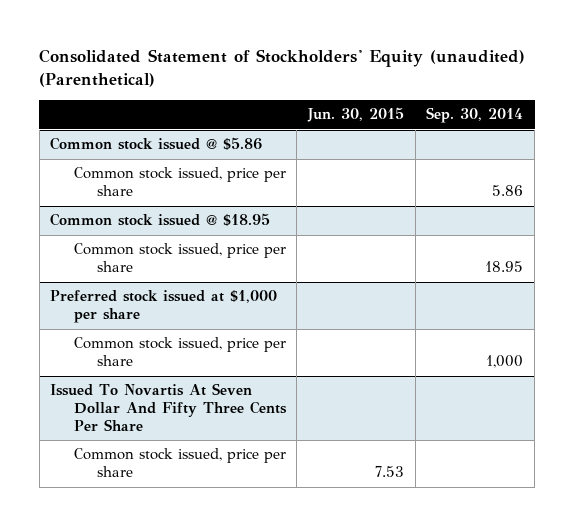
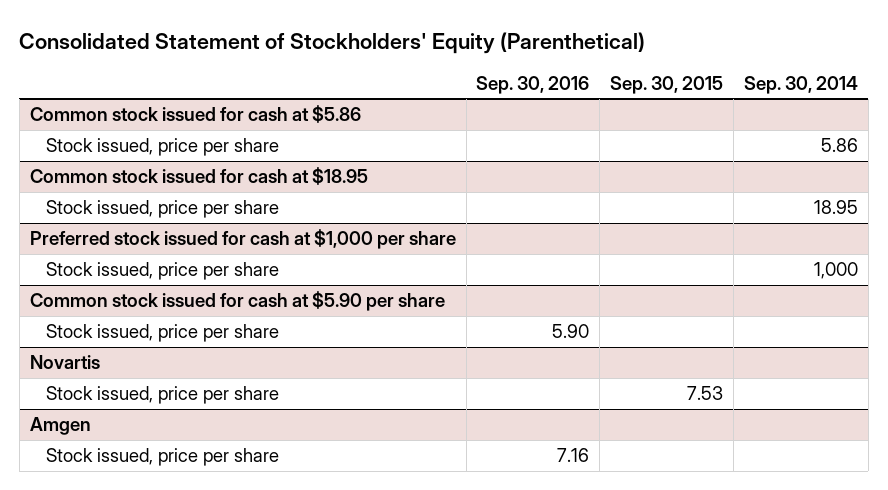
- Consolidated Statement of Stockholders' Equity (unaudited) (Parenthetical)
+ Consolidated Statement of Stockholders' Equity (Parenthetical)
- | Jun. 30, 2015 | Sep. 30, 2014
+ | Sep. 30, 2016 | Sep. 30, 2015 | Sep. 30, 2014
- Common stock issued @ $5.86
- Common stock issued, price per share | | 5.86
- Common stock issued @ $18.95
- Common stock issued, price per share | | 18.95
- Preferred stock issued at $1,000 per share
- Common stock issued, price per share | | 1,000
- Issued To Novartis At Seven Dollar And Fifty Three Cents Per Share
- Common stock issued, price per share | 7.53 |
+ Common stock issued for cash at $5.86
+ Stock issued, price per share | | | 5.86
+ Common stock issued for cash at $18.95
+ Stock issued, price per share | | | 18.95
+ Preferred stock issued for cash at $1,000 per share
+ Stock issued, price per share | | | 1,000
+ Common stock issued for cash at $5.90 per share
+ Stock issued, price per share | 5.90 | |
+ Novartis
+ Stock issued, price per share | | 7.53 |
+ Amgen
+ Stock issued, price per share | 7.16 | |

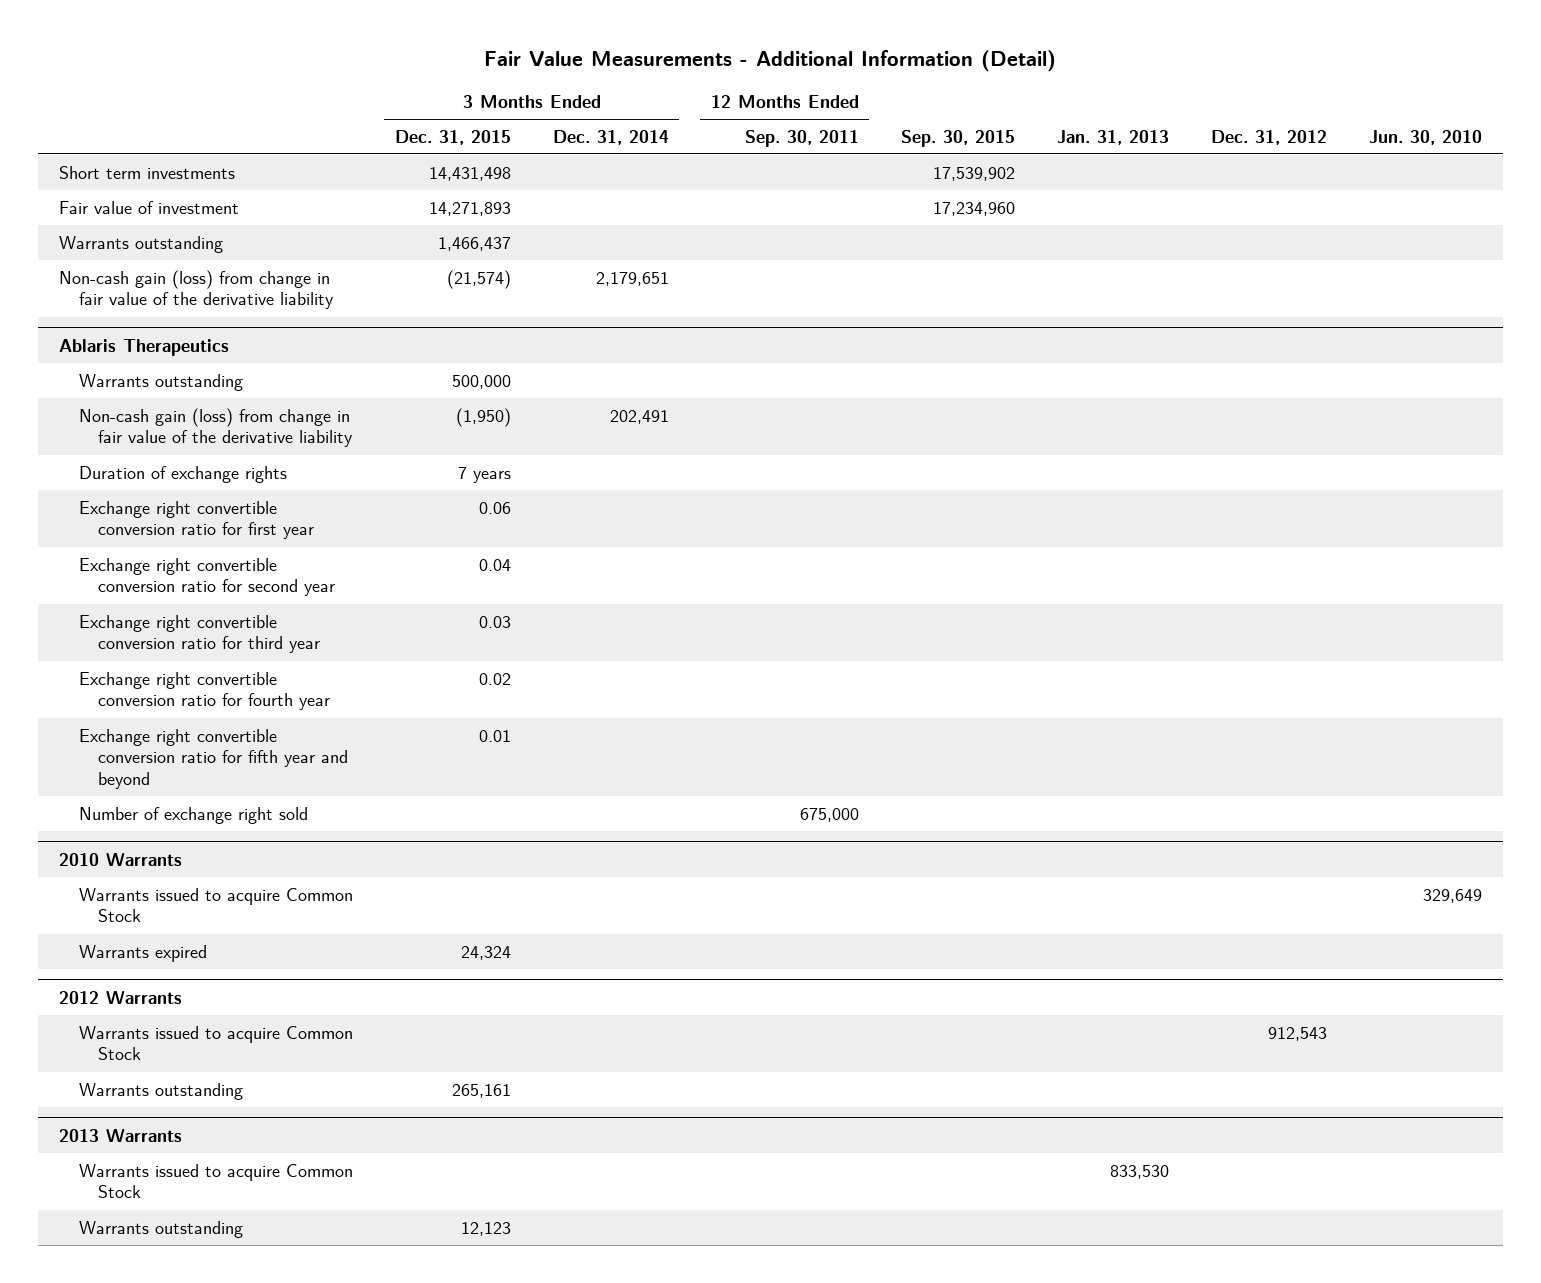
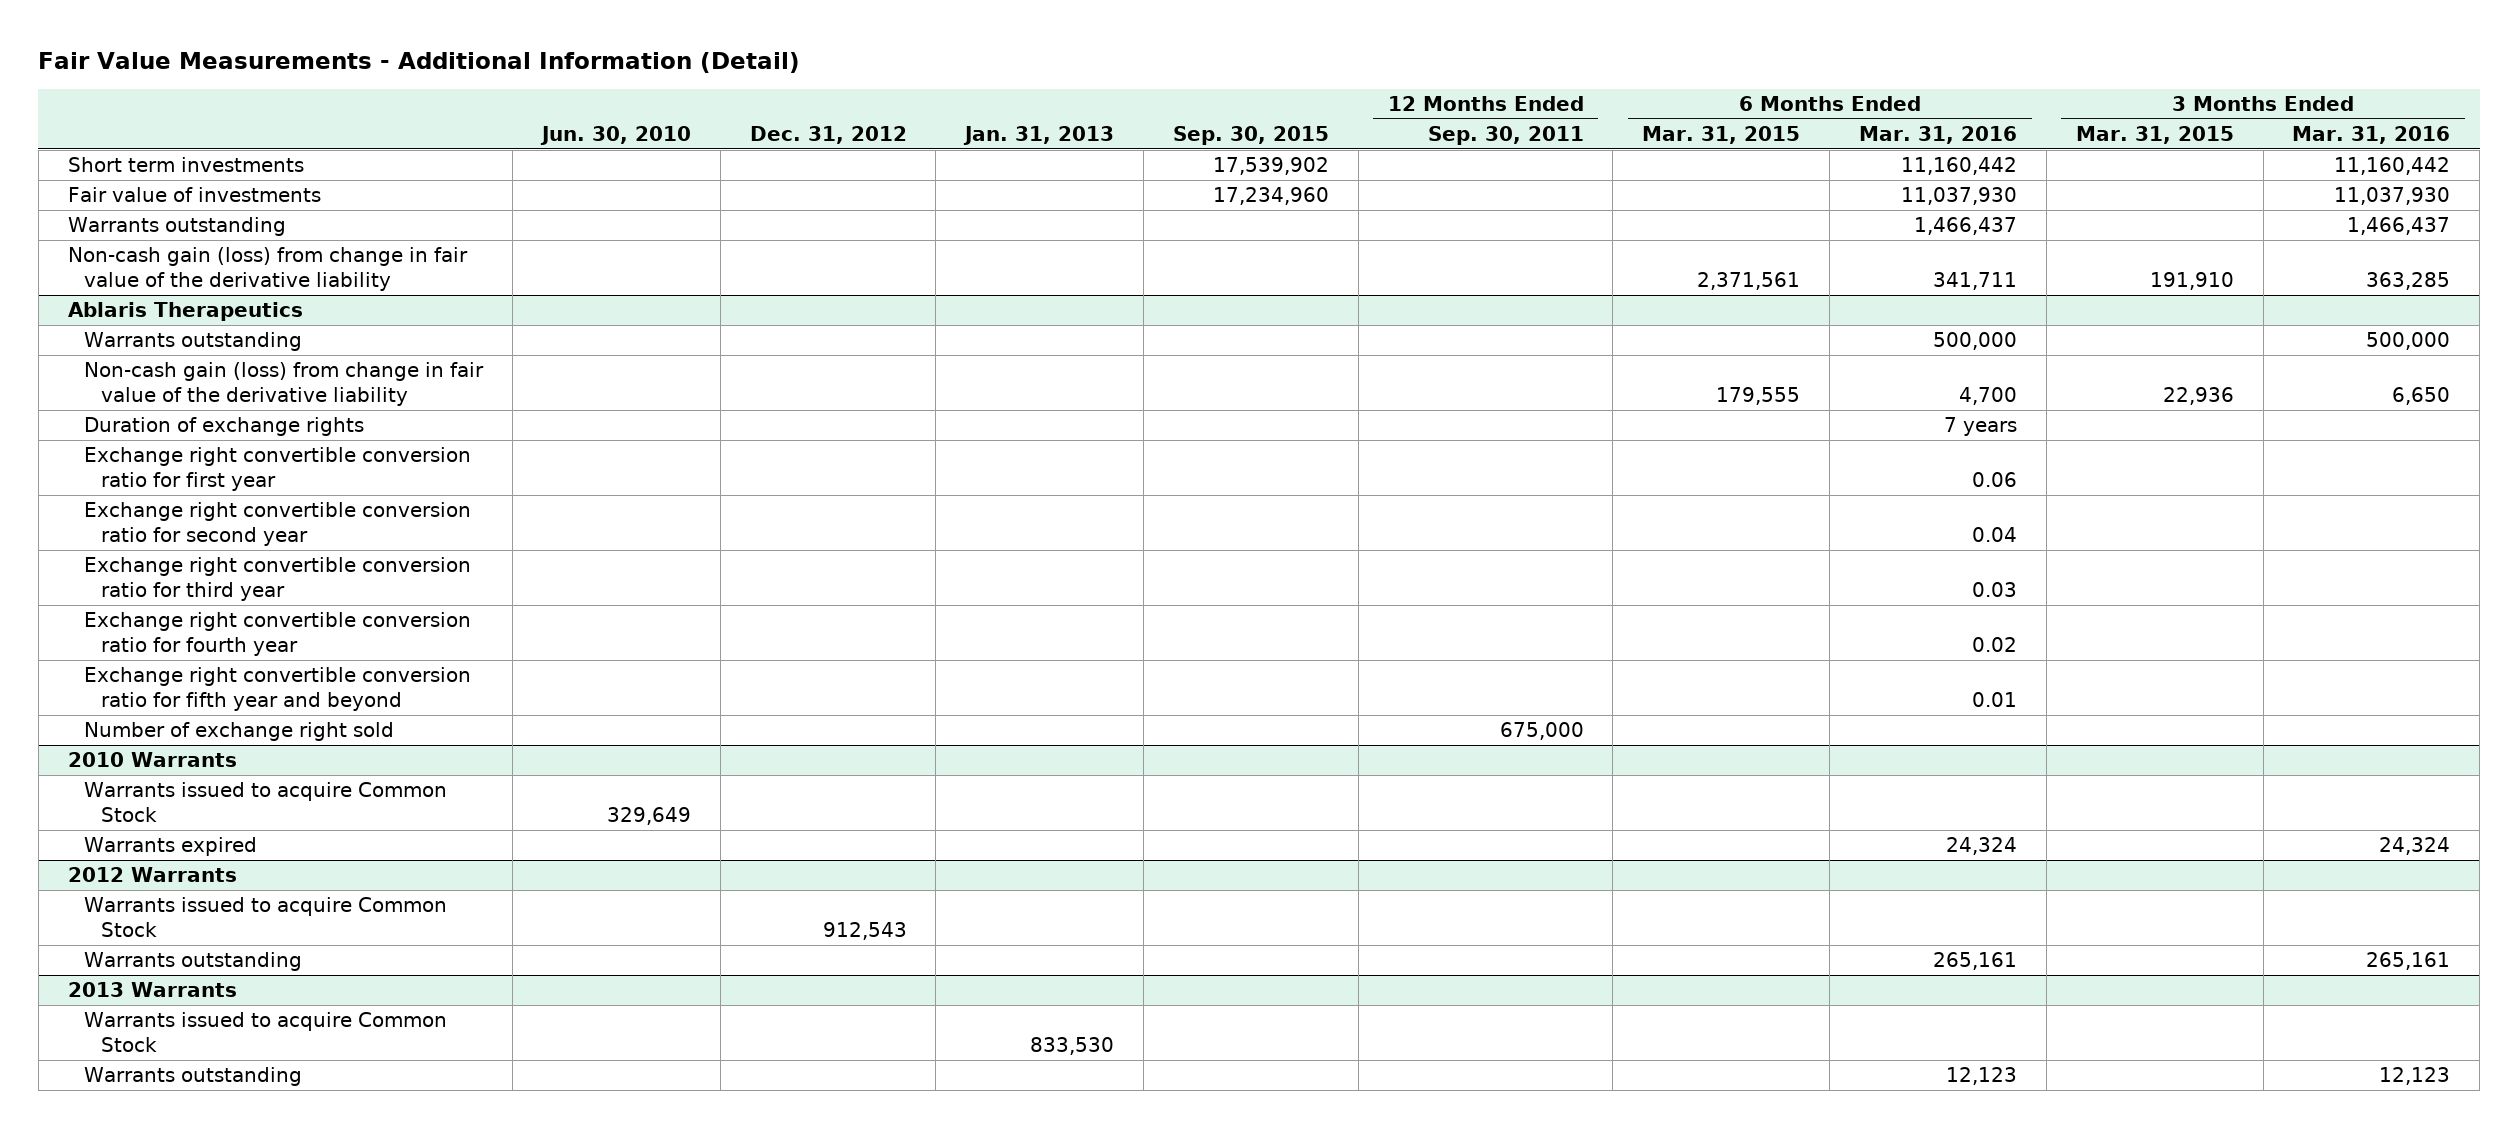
- | 3 Months Ended Dec. 31, 2015 | 3 Months Ended Dec. 31, 2014 | 12 Months Ended Sep. 30, 2011 | Sep. 30, 2015 | Jan. 31, 2013 | Dec. 31, 2012 | Jun. 30, 2010
+ | Jun. 30, 2010 | Dec. 31, 2012 | Jan. 31, 2013 | Sep. 30, 2015 | 12 Months Ended Sep. 30, 2011 | 6 Months Ended Mar. 31, 2015 | 6 Months Ended Mar. 31, 2016 | 3 Months Ended Mar. 31, 2015 | 3 Months Ended Mar. 31, 2016
- Fair value of investment | 14,271,893 | | | 17,234,960 | | |
+ Fair value of investments | | | | 17,234,960 | | | 11,037,930 | | 11,037,930

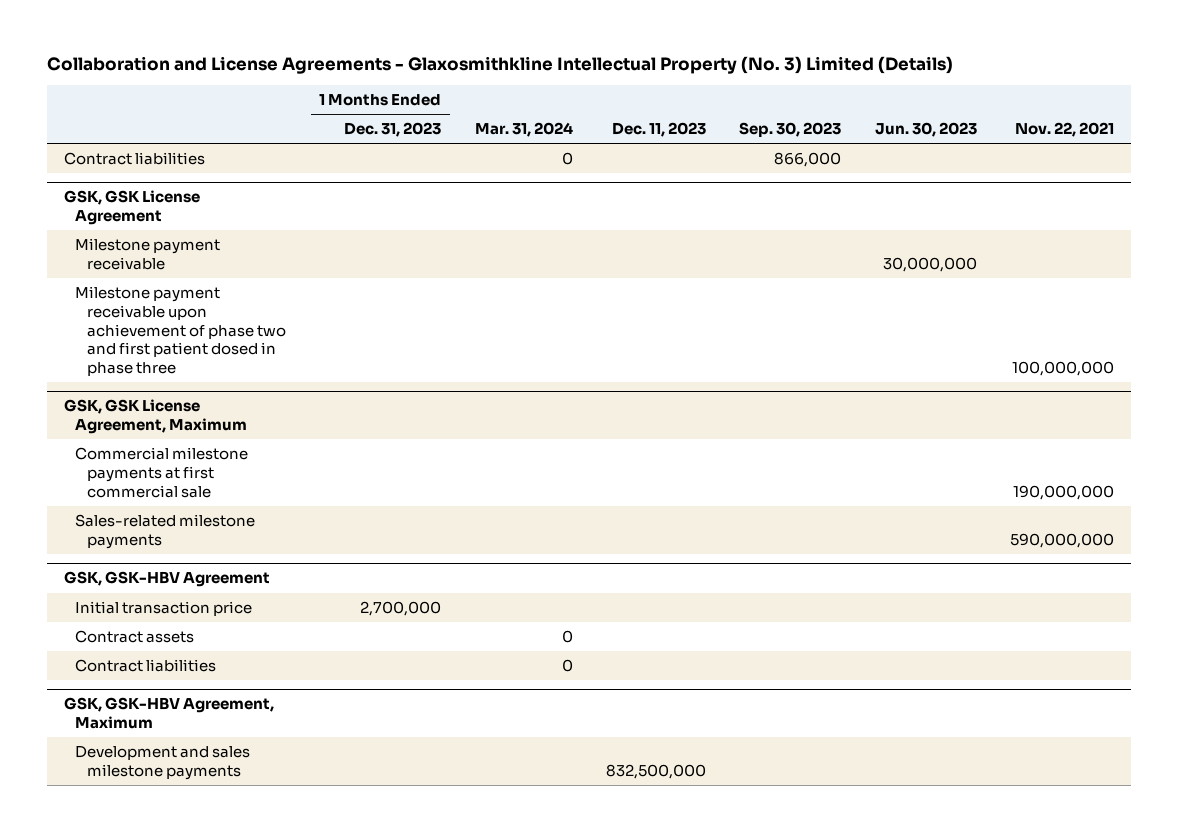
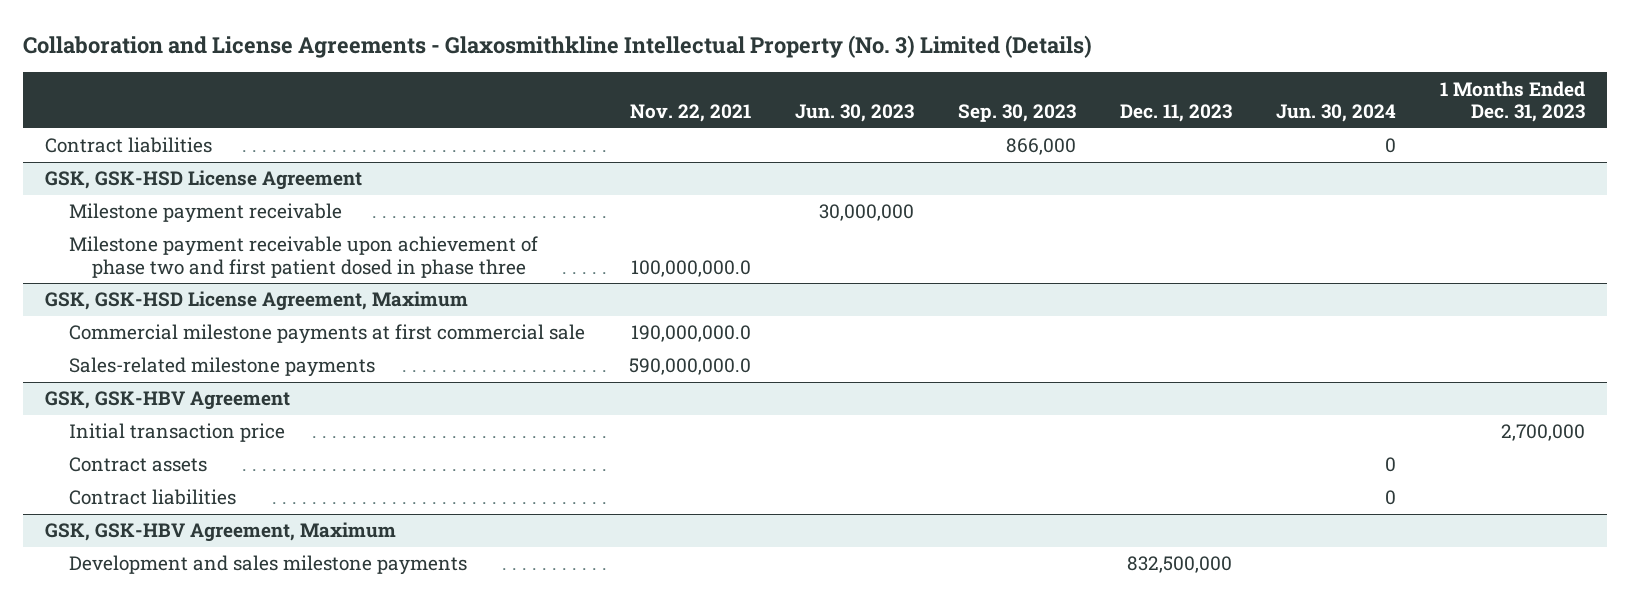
- | 1 Months Ended Dec. 31, 2023 | Mar. 31, 2024 | Dec. 11, 2023 | Sep. 30, 2023 | Jun. 30, 2023 | Nov. 22, 2021
+ | Nov. 22, 2021 | Jun. 30, 2023 | Sep. 30, 2023 | Dec. 11, 2023 | Jun. 30, 2024 | 1 Months Ended Dec. 31, 2023
- GSK, GSK License Agreement
+ GSK, GSK-HSD License Agreement
- Milestone payment receivable upon achievement of phase two and first patient dosed in phase three | | | | | | 100,000,000
- GSK, GSK License Agreement, Maximum
- Commercial milestone payments at first commercial sale | | | | | | 190,000,000
- Sales-related milestone payments | | | | | | 590,000,000
+ Milestone payment receivable upon achievement of phase two and first patient dosed in phase three | 100,000,000.0 | | | | |
+ GSK, GSK-HSD License Agreement, Maximum
+ Commercial milestone payments at first commercial sale | 190,000,000.0 | | | | |
+ Sales-related milestone payments | 590,000,000.0 | | | | |

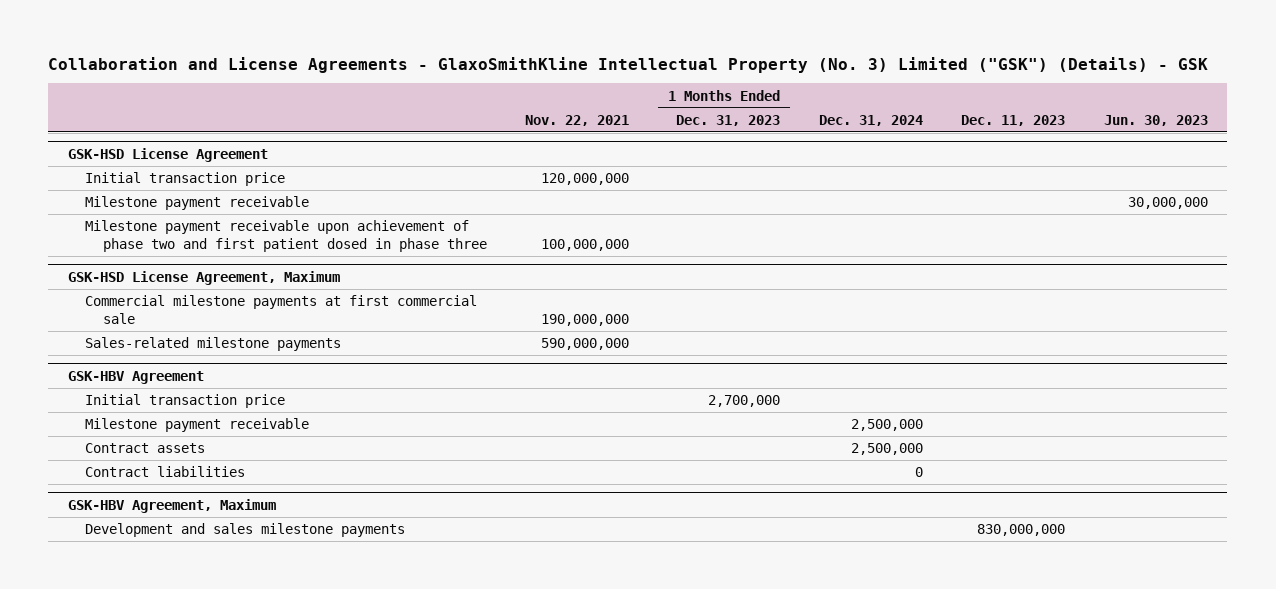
- Collaboration and License Agreements - Glaxosmithkline Intellectual Property (No. 3) Limited (Details)
+ Collaboration and License Agreements - GlaxoSmithKline Intellectual Property (No. 3) Limited ("GSK") (Details) - GSK
- | Nov. 22, 2021 | Jun. 30, 2023 | Sep. 30, 2023 | Dec. 11, 2023 | Jun. 30, 2024 | 1 Months Ended Dec. 31, 2023
+ | Nov. 22, 2021 | 1 Months Ended Dec. 31, 2023 | Dec. 31, 2024 | Dec. 11, 2023 | Jun. 30, 2023
- Contract liabilities | | | 866,000 | | 0 |
- GSK, GSK-HSD License Agreement
+ GSK-HSD License Agreement
+ Initial transaction price | 120,000,000 | | | |
- Milestone payment receivable upon achievement of phase two and first patient dosed in phase three | 100,000,000.0 | | | | |
- GSK, GSK-HSD License Agreement, Maximum
- Commercial milestone payments at first commercial sale | 190,000,000.0 | | | | |
- Sales-related milestone payments | 590,000,000.0 | | | | |
- GSK, GSK-HBV Agreement
+ Milestone payment receivable upon achievement of phase two and first patient dosed in phase three | 100,000,000 | | | |
+ GSK-HSD License Agreement, Maximum
+ Commercial milestone payments at first commercial sale | 190,000,000 | | | |
+ Sales-related milestone payments | 590,000,000 | | | |
+ GSK-HBV Agreement
+ Milestone payment receivable | | | 2,500,000 | |
- GSK, GSK-HBV Agreement, Maximum
- Development and sales milestone payments | | | | 832,500,000 | |
+ GSK-HBV Agreement, Maximum
+ Development and sales milestone payments | | | | 830,000,000 |

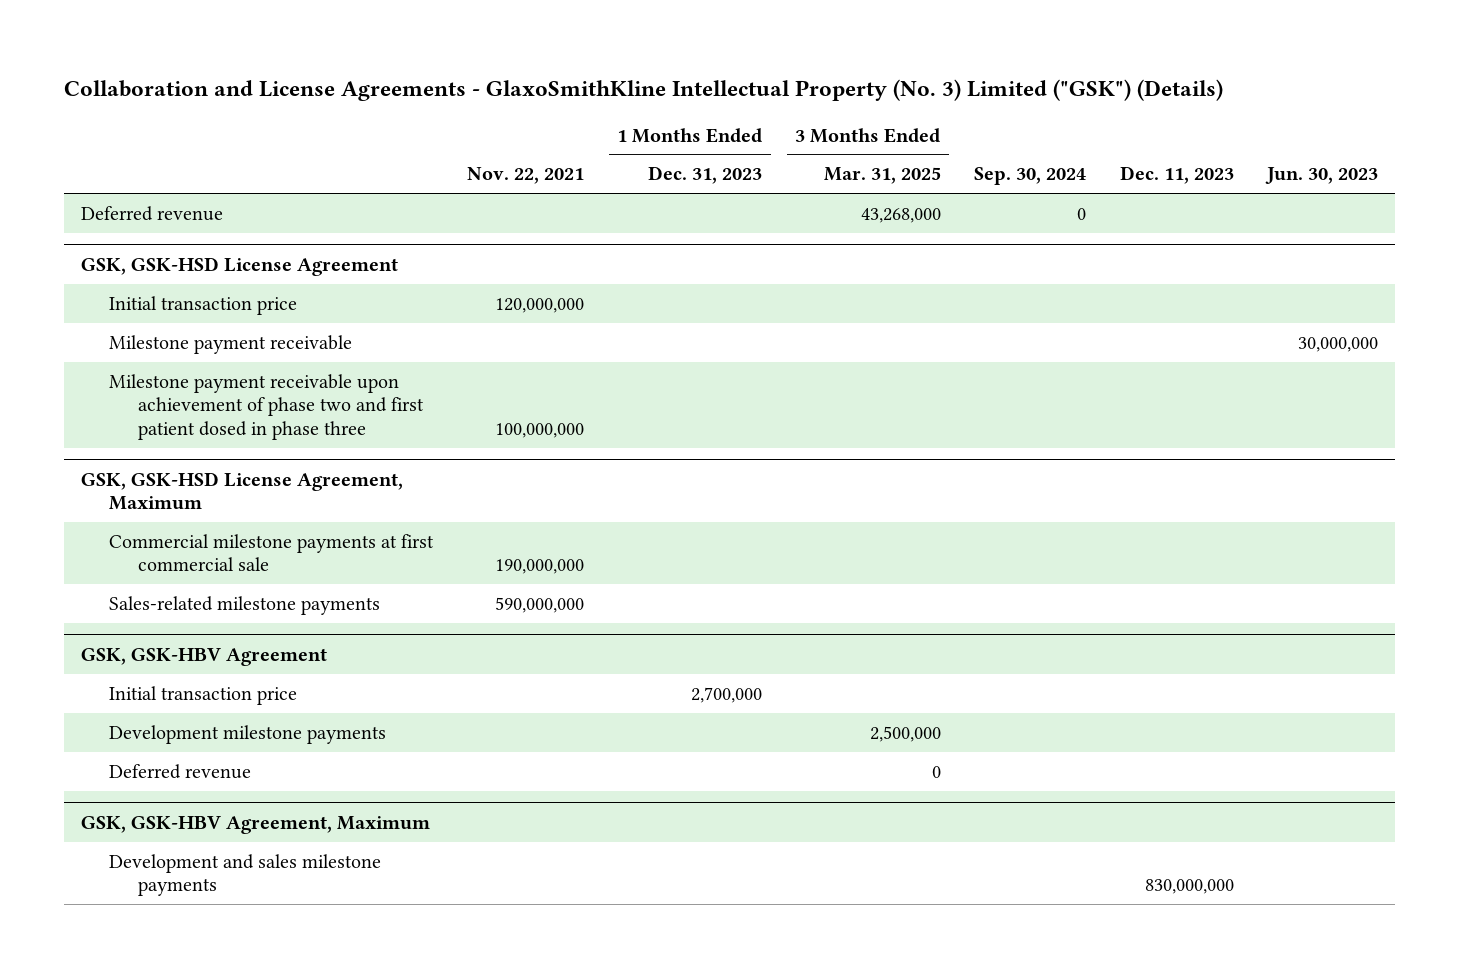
- Collaboration and License Agreements - GlaxoSmithKline Intellectual Property (No. 3) Limited ("GSK") (Details) - GSK
+ Collaboration and License Agreements - GlaxoSmithKline Intellectual Property (No. 3) Limited ("GSK") (Details)
- | Nov. 22, 2021 | 1 Months Ended Dec. 31, 2023 | Dec. 31, 2024 | Dec. 11, 2023 | Jun. 30, 2023
+ | Nov. 22, 2021 | 1 Months Ended Dec. 31, 2023 | 3 Months Ended Mar. 31, 2025 | Sep. 30, 2024 | Dec. 11, 2023 | Jun. 30, 2023
- GSK-HSD License Agreement
+ Deferred revenue | | | 43,268,000 | 0 | |
+ GSK, GSK-HSD License Agreement
- GSK-HSD License Agreement, Maximum
+ GSK, GSK-HSD License Agreement, Maximum
- GSK-HBV Agreement
+ GSK, GSK-HBV Agreement
- Milestone payment receivable | | | 2,500,000 | |
- Contract assets | | | 2,500,000 | |
- Contract liabilities | | | 0 | |
- GSK-HBV Agreement, Maximum
+ Development milestone payments | | | 2,500,000 | | |
+ Deferred revenue | | | 0 | | |
+ GSK, GSK-HBV Agreement, Maximum

